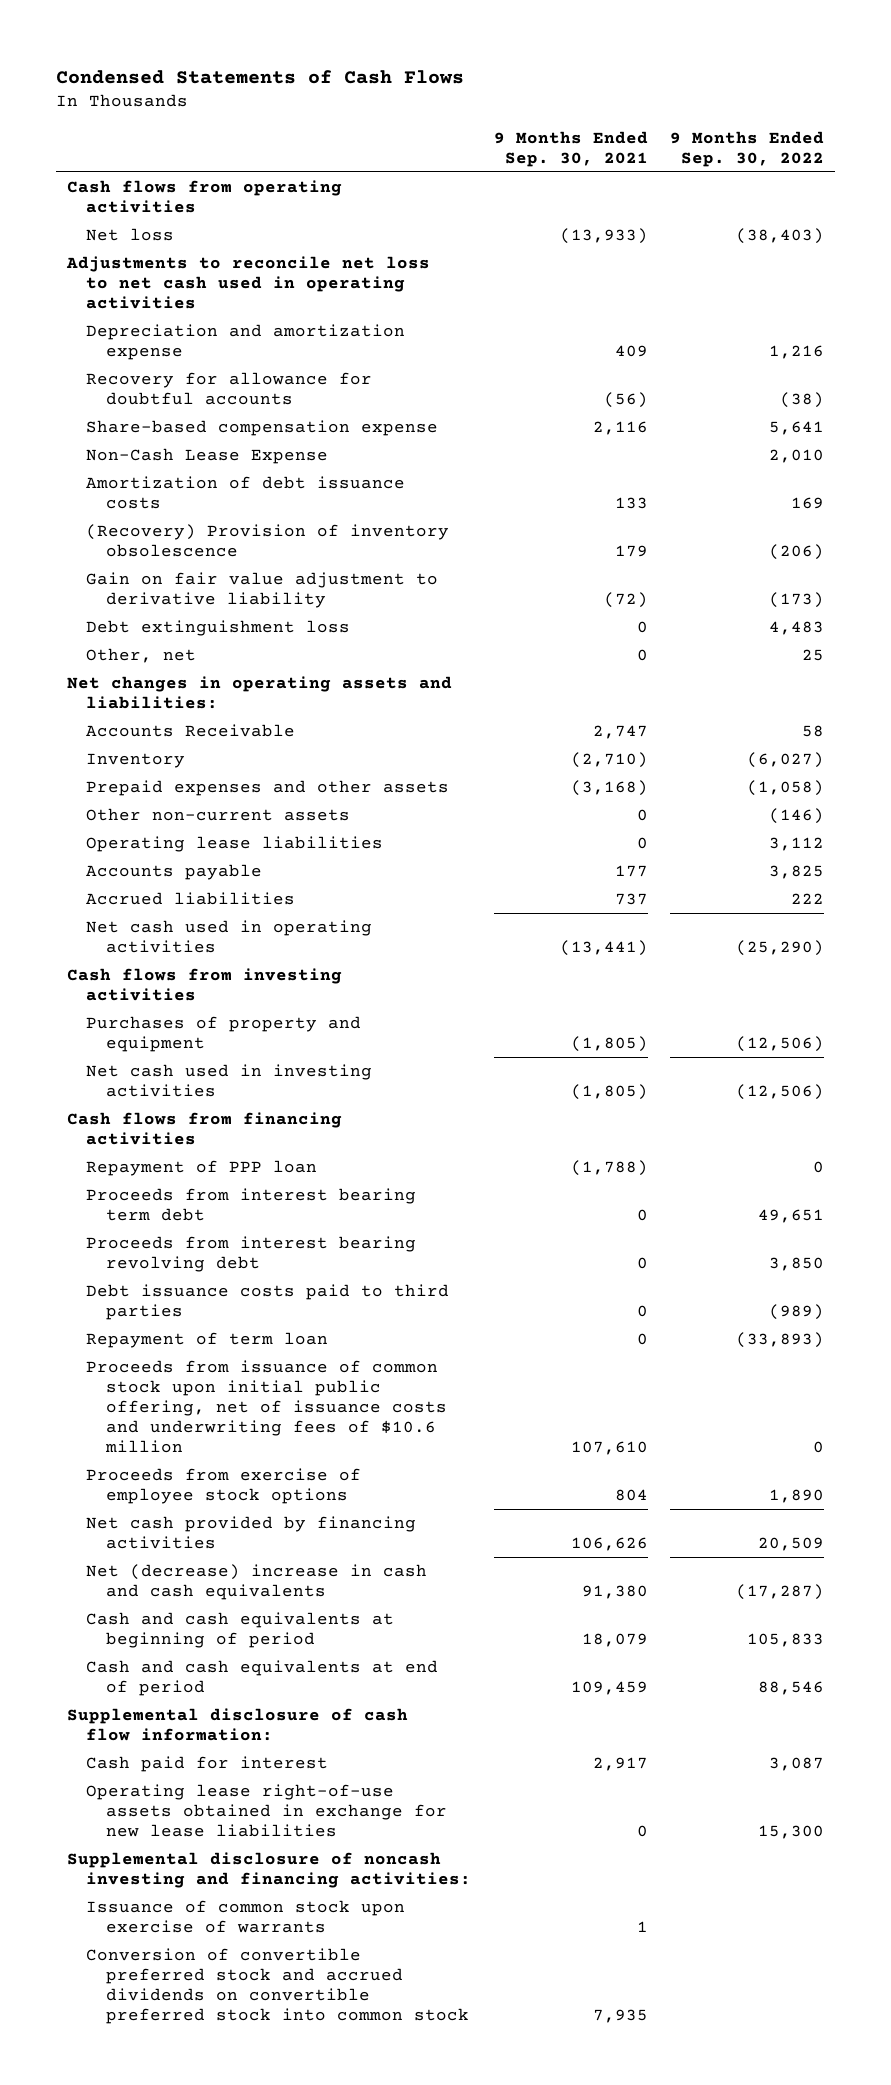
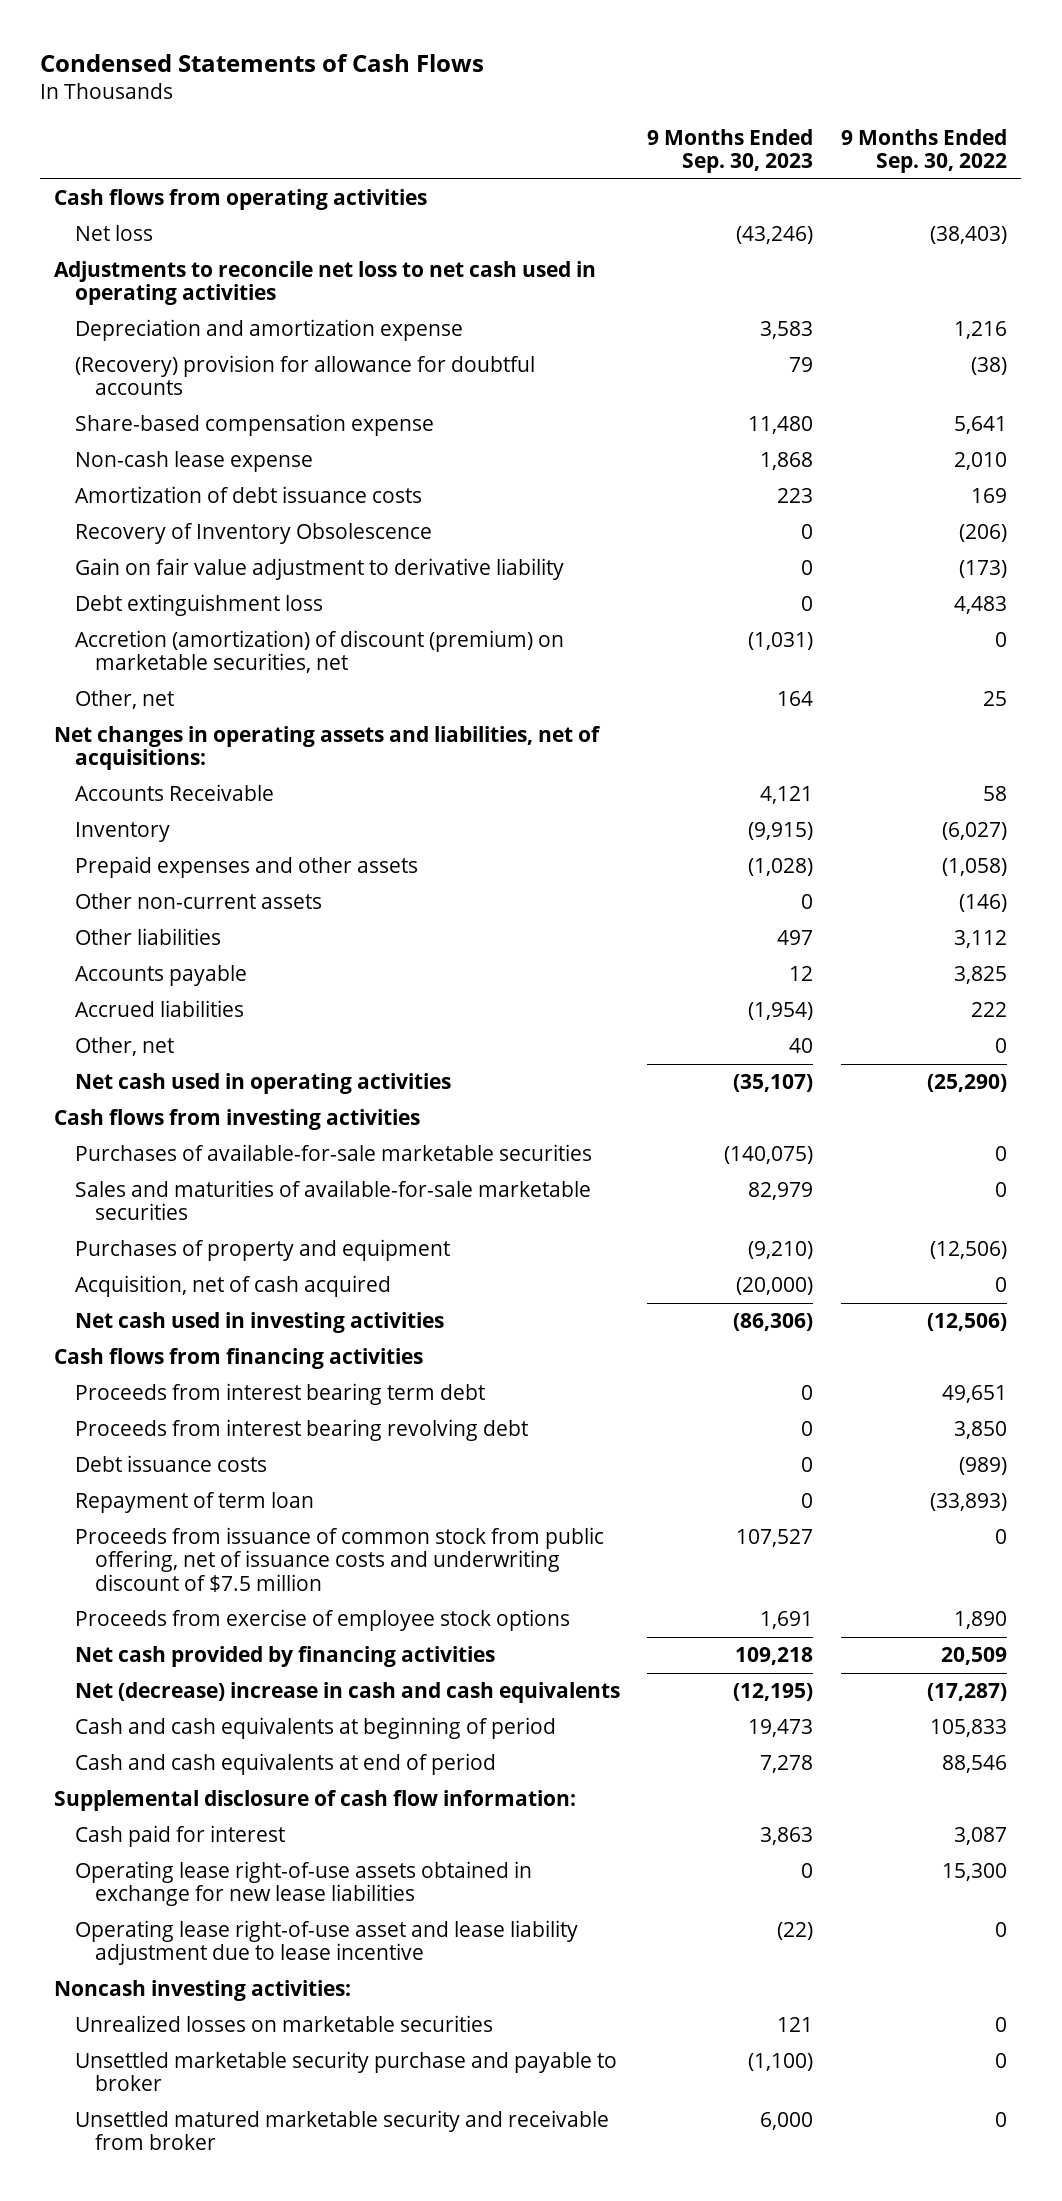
- | 9 Months Ended Sep. 30, 2021 | 9 Months Ended Sep. 30, 2022
+ | 9 Months Ended Sep. 30, 2023 | 9 Months Ended Sep. 30, 2022
- Recovery for allowance for doubtful accounts | (56) | (38)
+ (Recovery) provision for allowance for doubtful accounts | 79 | (38)
- Non-Cash Lease Expense | | 2,010
+ Non-cash lease expense | 1,868 | 2,010
- (Recovery) Provision of inventory obsolescence | 179 | (206)
+ Recovery of Inventory Obsolescence | 0 | (206)
+ Accretion (amortization) of discount (premium) on marketable securities, net | (1,031) | 0
- Net changes in operating assets and liabilities:
+ Net changes in operating assets and liabilities, net of acquisitions:
- Operating lease liabilities | 0 | 3,112
+ Other liabilities | 497 | 3,112
+ Other, net | 40 | 0
+ Purchases of available-for-sale marketable securities | (140,075) | 0
+ Sales and maturities of available-for-sale marketable securities | 82,979 | 0
+ Acquisition, net of cash acquired | (20,000) | 0
- Repayment of PPP loan | (1,788) | 0
- Debt issuance costs paid to third parties | 0 | (989)
+ Debt issuance costs | 0 | (989)
- Proceeds from issuance of common stock upon initial public offering, net of issuance costs and underwriting fees of $10.6 million | 107,610 | 0
+ Proceeds from issuance of common stock from public offering, net of issuance costs and underwriting discount of $7.5 million | 107,527 | 0
- Supplemental disclosure of noncash investing and financing activities:
- Issuance of common stock upon exercise of warrants | 1 |
- Conversion of convertible preferred stock and accrued dividends on convertible preferred stock into common stock | 7,935 |
+ Operating lease right-of-use asset and lease liability adjustment due to lease incentive | (22) | 0
+ Noncash investing activities:
+ Unrealized losses on marketable securities | 121 | 0
+ Unsettled marketable security purchase and payable to broker | (1,100) | 0
+ Unsettled matured marketable security and receivable from broker | 6,000 | 0

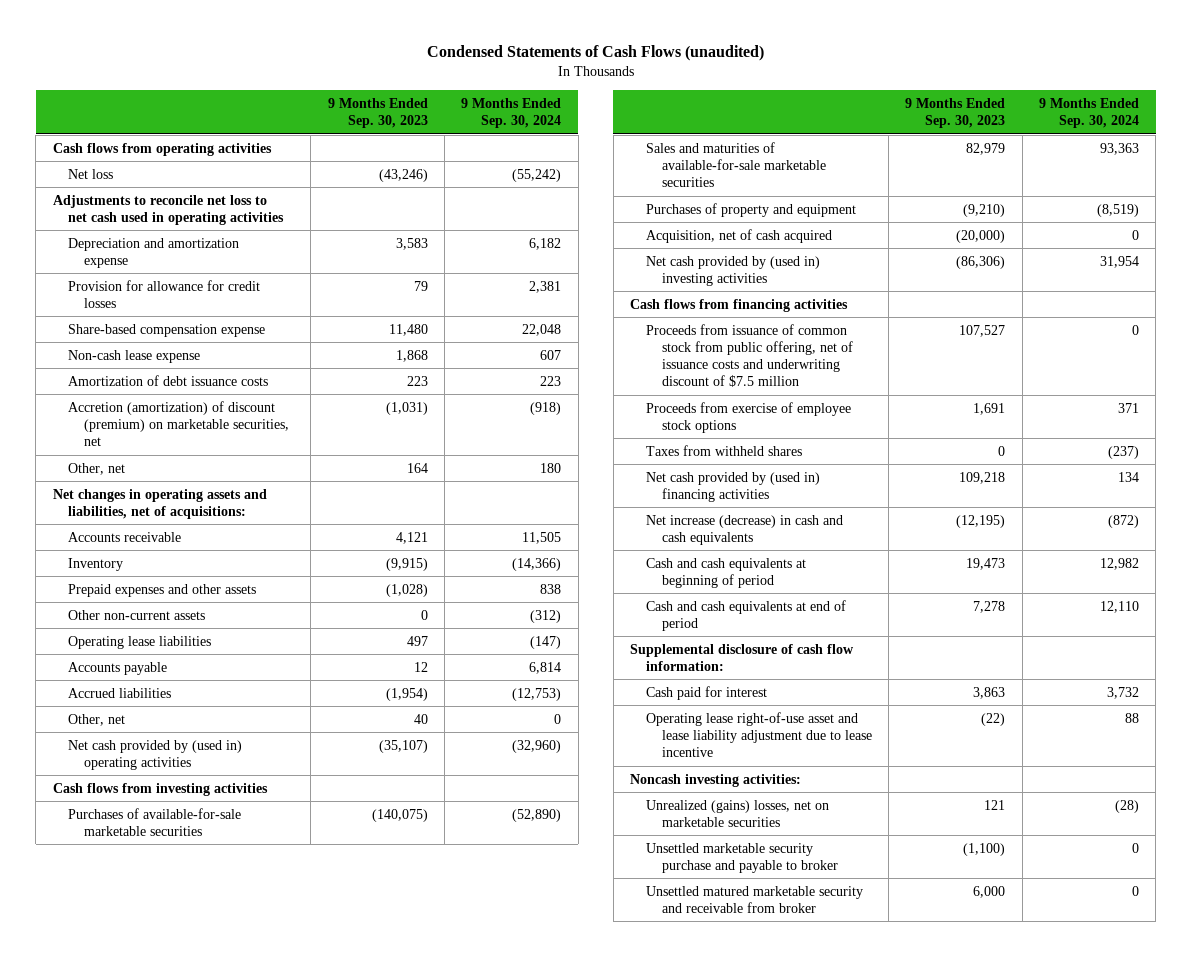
- Condensed Statements of Cash Flows
+ Condensed Statements of Cash Flows (unaudited)
- | 9 Months Ended Sep. 30, 2023 | 9 Months Ended Sep. 30, 2022
+ | 9 Months Ended Sep. 30, 2023 | 9 Months Ended Sep. 30, 2024
- (Recovery) provision for allowance for doubtful accounts | 79 | (38)
+ Provision for allowance for credit losses | 79 | 2,381
- Recovery of Inventory Obsolescence | 0 | (206)
- Gain on fair value adjustment to derivative liability | 0 | (173)
- Debt extinguishment loss | 0 | 4,483
- Accounts Receivable | 4,121 | 58
+ Accounts receivable | 4,121 | 11,505
- Other liabilities | 497 | 3,112
+ Operating lease liabilities | 497 | (147)
- Net cash used in operating activities | (35,107) | (25,290)
+ Net cash provided by (used in) operating activities | (35,107) | (32,960)
- Net cash used in investing activities | (86,306) | (12,506)
+ Net cash provided by (used in) investing activities | (86,306) | 31,954
- Proceeds from interest bearing term debt | 0 | 49,651
- Proceeds from interest bearing revolving debt | 0 | 3,850
- Debt issuance costs | 0 | (989)
- Repayment of term loan | 0 | (33,893)
- Net cash provided by financing activities | 109,218 | 20,509
- Net (decrease) increase in cash and cash equivalents | (12,195) | (17,287)
+ Taxes from withheld shares | 0 | (237)
+ Net cash provided by (used in) financing activities | 109,218 | 134
+ Net increase (decrease) in cash and cash equivalents | (12,195) | (872)
- Operating lease right-of-use assets obtained in exchange for new lease liabilities | 0 | 15,300
- Unrealized losses on marketable securities | 121 | 0
+ Unrealized (gains) losses, net on marketable securities | 121 | (28)

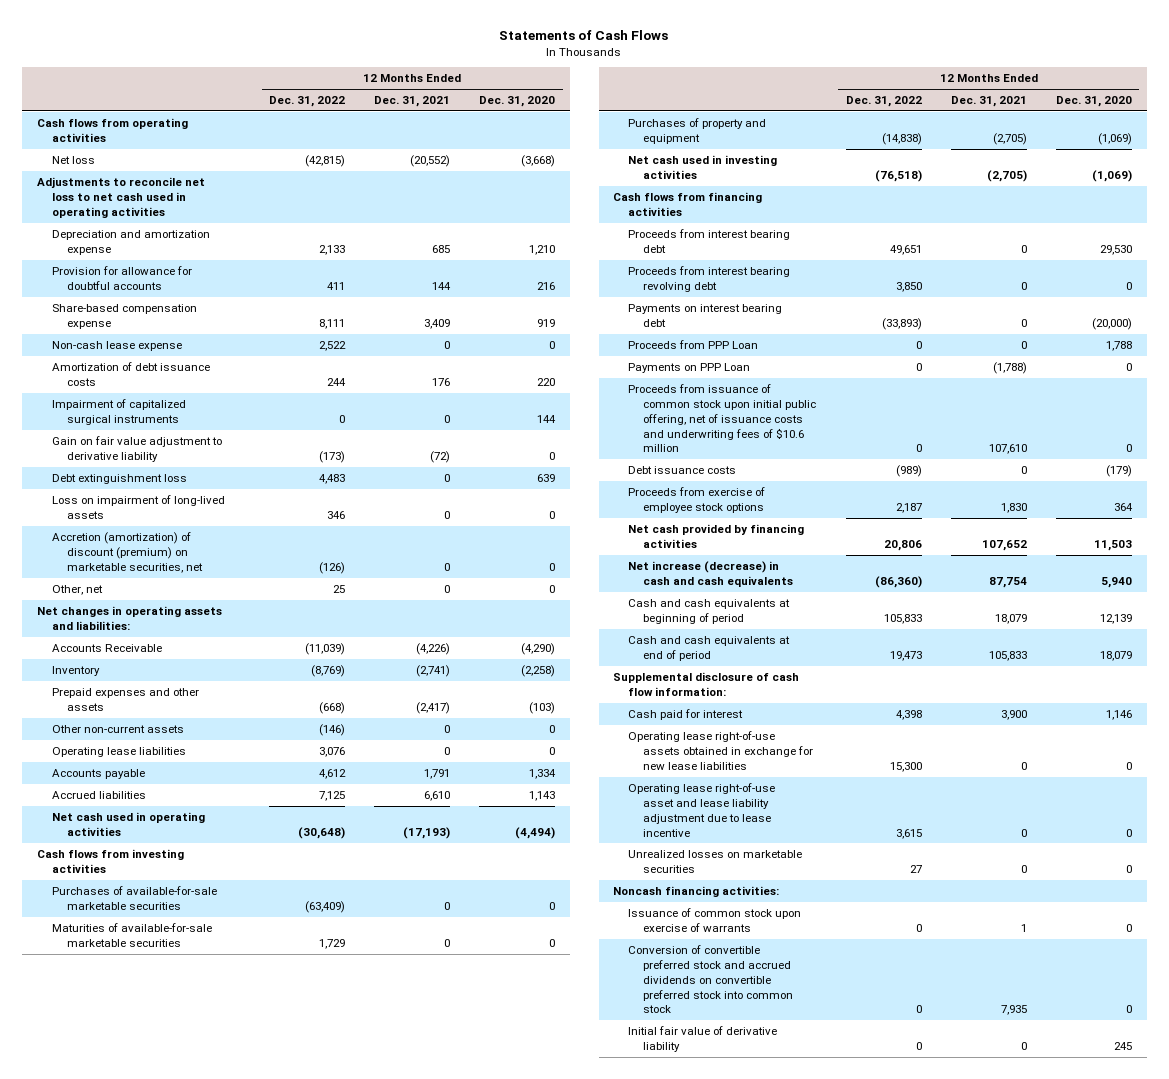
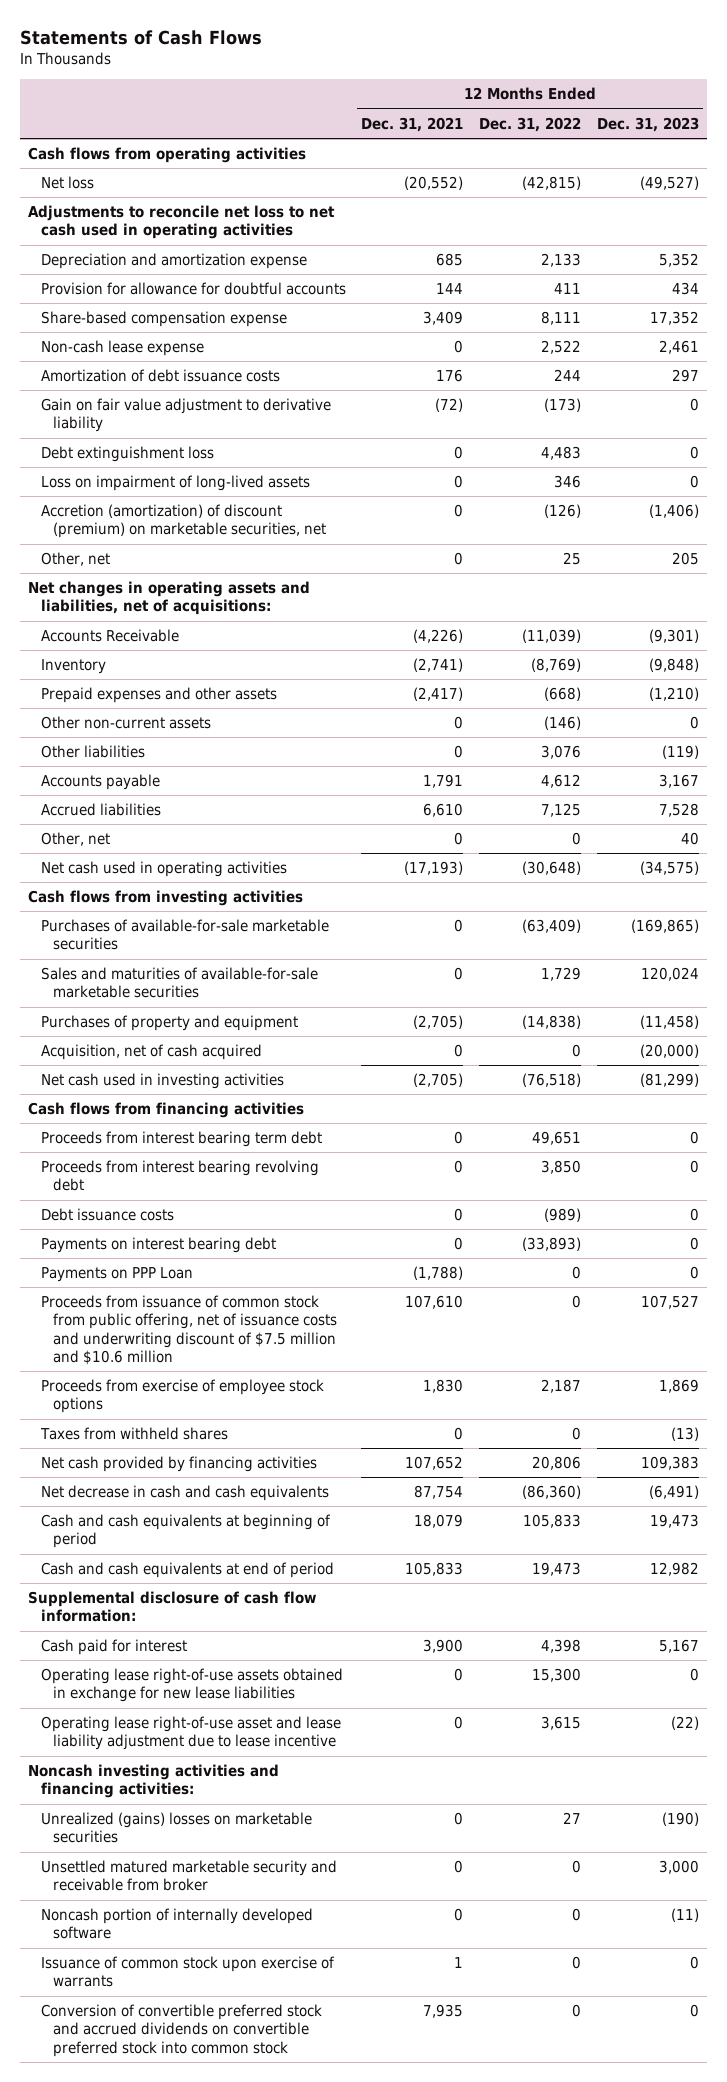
- | 12 Months Ended Dec. 31, 2022 | 12 Months Ended Dec. 31, 2021 | 12 Months Ended Dec. 31, 2020
+ | 12 Months Ended Dec. 31, 2021 | 12 Months Ended Dec. 31, 2022 | 12 Months Ended Dec. 31, 2023
- Impairment of capitalized surgical instruments | 0 | 0 | 144
- Net changes in operating assets and liabilities:
+ Net changes in operating assets and liabilities, net of acquisitions:
- Operating lease liabilities | 3,076 | 0 | 0
+ Other liabilities | 0 | 3,076 | (119)
+ Other, net | 0 | 0 | 40
- Maturities of available-for-sale marketable securities | 1,729 | 0 | 0
+ Sales and maturities of available-for-sale marketable securities | 0 | 1,729 | 120,024
+ Acquisition, net of cash acquired | 0 | 0 | (20,000)
- Proceeds from interest bearing debt | 49,651 | 0 | 29,530
+ Proceeds from interest bearing term debt | 0 | 49,651 | 0
moved up: Debt issuance costs | 0 | (989) | 0
- Proceeds from PPP Loan | 0 | 0 | 1,788
- Proceeds from issuance of common stock upon initial public offering, net of issuance costs and underwriting fees of $10.6 million | 0 | 107,610 | 0
+ Proceeds from issuance of common stock from public offering, net of issuance costs and underwriting discount of $7.5 million and $10.6 million | 107,610 | 0 | 107,527
+ Taxes from withheld shares | 0 | 0 | (13)
- Net increase (decrease) in cash and cash equivalents | (86,360) | 87,754 | 5,940
+ Net decrease in cash and cash equivalents | 87,754 | (86,360) | (6,491)
- Unrealized losses on marketable securities | 27 | 0 | 0
- Noncash financing activities:
+ Noncash investing activities and financing activities:
+ Unrealized (gains) losses on marketable securities | 0 | 27 | (190)
+ Unsettled matured marketable security and receivable from broker | 0 | 0 | 3,000
+ Noncash portion of internally developed software | 0 | 0 | (11)
- Initial fair value of derivative liability | 0 | 0 | 245

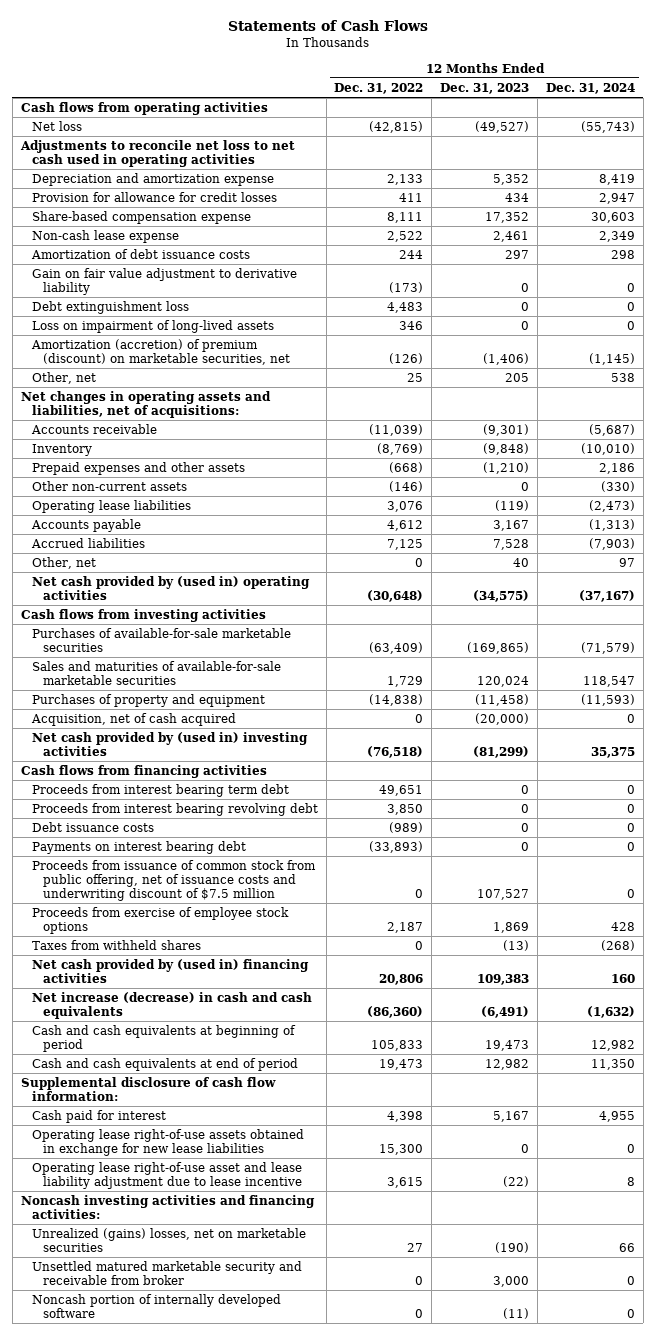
- | 12 Months Ended Dec. 31, 2021 | 12 Months Ended Dec. 31, 2022 | 12 Months Ended Dec. 31, 2023
+ | 12 Months Ended Dec. 31, 2022 | 12 Months Ended Dec. 31, 2023 | 12 Months Ended Dec. 31, 2024
- Provision for allowance for doubtful accounts | 144 | 411 | 434
+ Provision for allowance for credit losses | 411 | 434 | 2,947
- Accretion (amortization) of discount (premium) on marketable securities, net | 0 | (126) | (1,406)
+ Amortization (accretion) of premium (discount) on marketable securities, net | (126) | (1,406) | (1,145)
- Accounts Receivable | (4,226) | (11,039) | (9,301)
+ Accounts receivable | (11,039) | (9,301) | (5,687)
- Other liabilities | 0 | 3,076 | (119)
+ Operating lease liabilities | 3,076 | (119) | (2,473)
- Net cash used in operating activities | (17,193) | (30,648) | (34,575)
+ Net cash provided by (used in) operating activities | (30,648) | (34,575) | (37,167)
- Net cash used in investing activities | (2,705) | (76,518) | (81,299)
+ Net cash provided by (used in) investing activities | (76,518) | (81,299) | 35,375
- Payments on PPP Loan | (1,788) | 0 | 0
- Proceeds from issuance of common stock from public offering, net of issuance costs and underwriting discount of $7.5 million and $10.6 million | 107,610 | 0 | 107,527
+ Proceeds from issuance of common stock from public offering, net of issuance costs and underwriting discount of $7.5 million | 0 | 107,527 | 0
- Net cash provided by financing activities | 107,652 | 20,806 | 109,383
- Net decrease in cash and cash equivalents | 87,754 | (86,360) | (6,491)
+ Net cash provided by (used in) financing activities | 20,806 | 109,383 | 160
+ Net increase (decrease) in cash and cash equivalents | (86,360) | (6,491) | (1,632)
- Unrealized (gains) losses on marketable securities | 0 | 27 | (190)
+ Unrealized (gains) losses, net on marketable securities | 27 | (190) | 66
- Issuance of common stock upon exercise of warrants | 1 | 0 | 0
- Conversion of convertible preferred stock and accrued dividends on convertible preferred stock into common stock | 7,935 | 0 | 0

